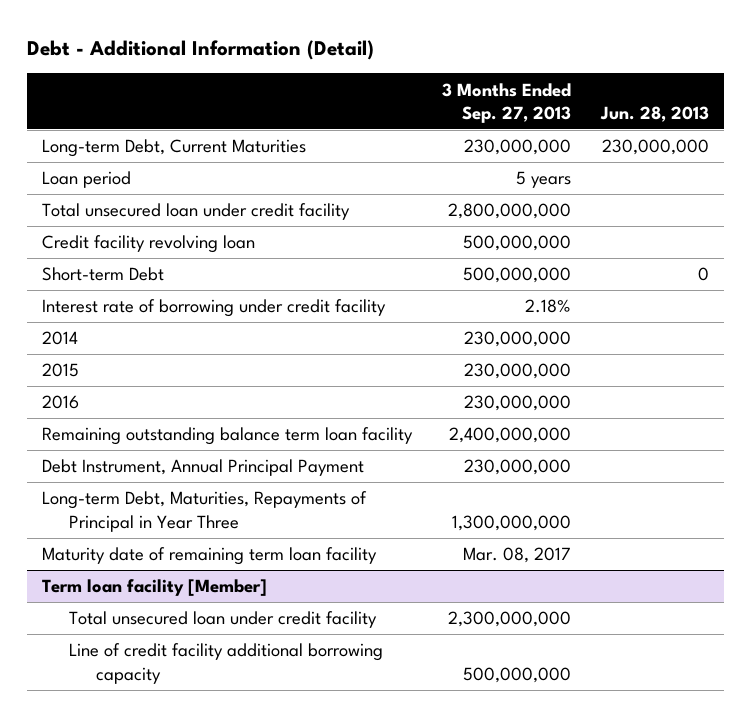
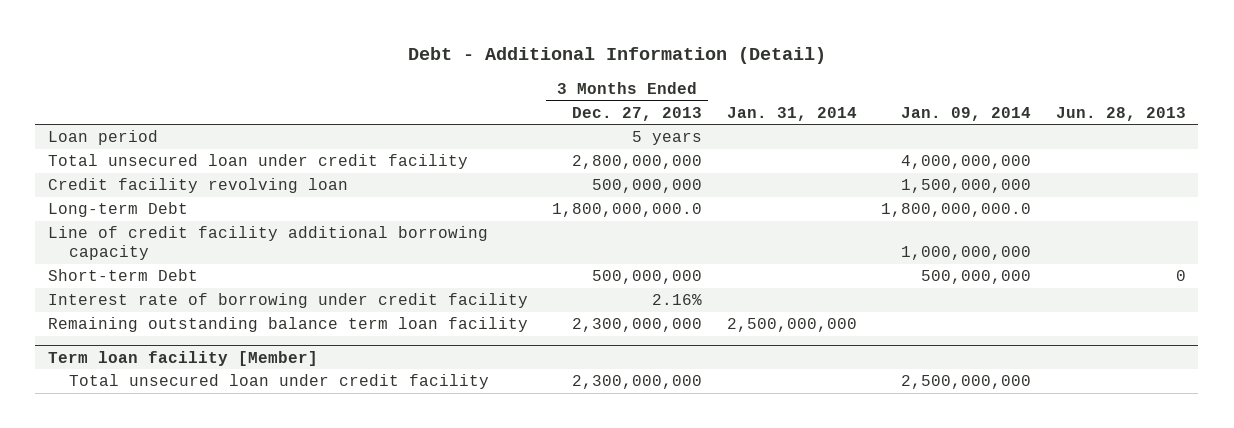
- | 3 Months Ended Sep. 27, 2013 | Jun. 28, 2013
+ | 3 Months Ended Dec. 27, 2013 | Jan. 31, 2014 | Jan. 09, 2014 | Jun. 28, 2013
- Long-term Debt, Current Maturities | 230,000,000 | 230,000,000
+ Long-term Debt | 1,800,000,000.0 | | 1,800,000,000.0 |
+ Line of credit facility additional borrowing capacity | | | 1,000,000,000 |
- 2014 | 230,000,000 |
- 2015 | 230,000,000 |
- 2016 | 230,000,000 |
- Debt Instrument, Annual Principal Payment | 230,000,000 |
- Long-term Debt, Maturities, Repayments of Principal in Year Three | 1,300,000,000 |
- Maturity date of remaining term loan facility | Mar. 08, 2017 |
@ Term loan facility [Member]
- Line of credit facility additional borrowing capacity | 500,000,000 |

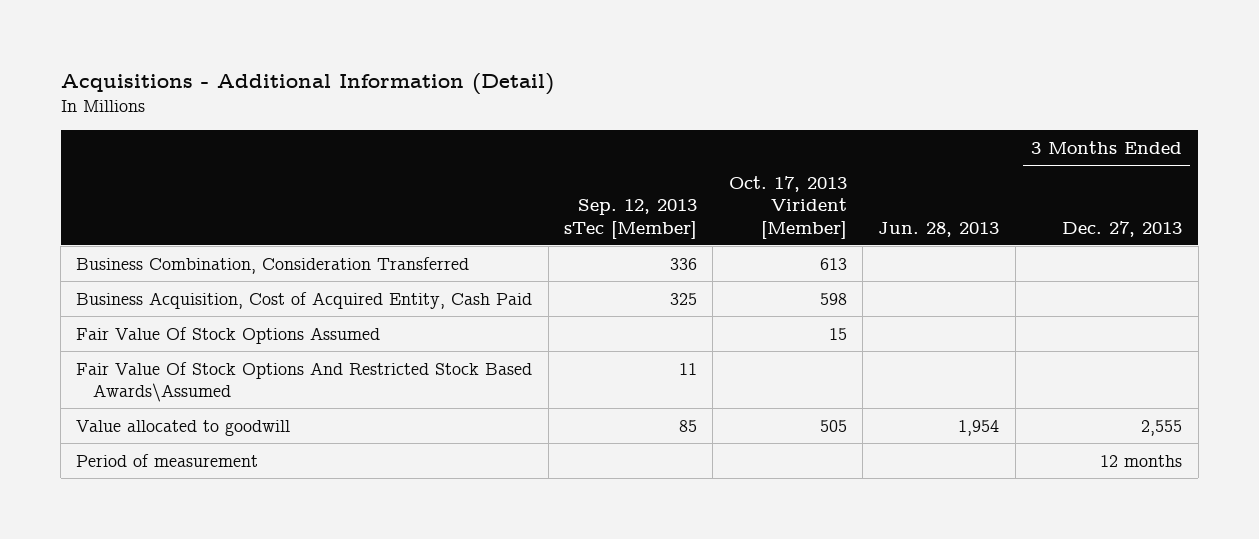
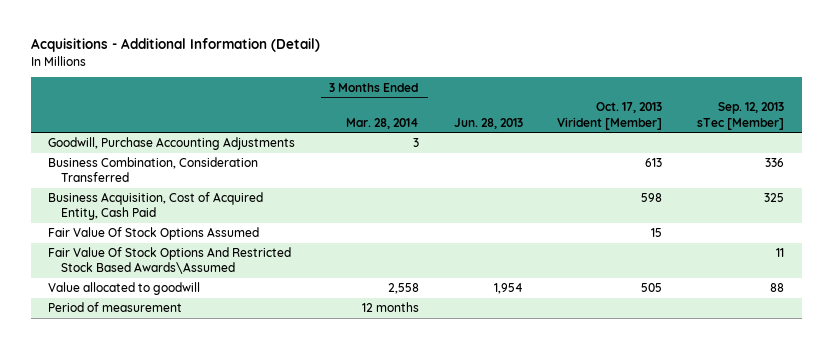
- | Sep. 12, 2013 sTec [Member] | Oct. 17, 2013 Virident [Member] | Jun. 28, 2013 | 3 Months Ended Dec. 27, 2013
+ | 3 Months Ended Mar. 28, 2014 | Jun. 28, 2013 | Oct. 17, 2013 Virident [Member] | Sep. 12, 2013 sTec [Member]
+ Goodwill, Purchase Accounting Adjustments | 3 | | |
- Value allocated to goodwill | 85 | 505 | 1,954 | 2,555
+ Value allocated to goodwill | 2,558 | 1,954 | 505 | 88

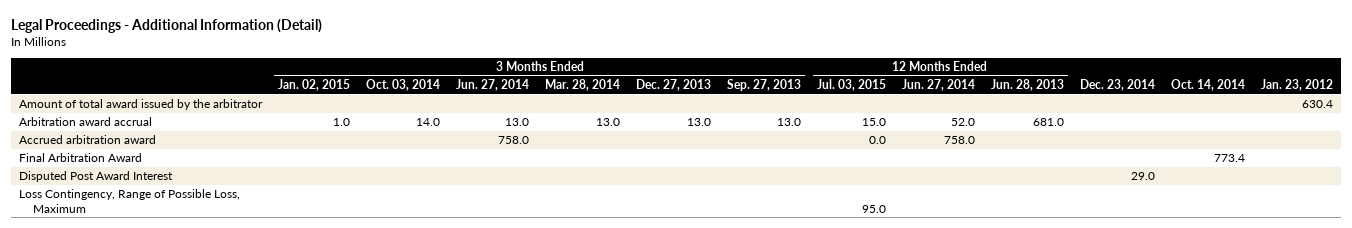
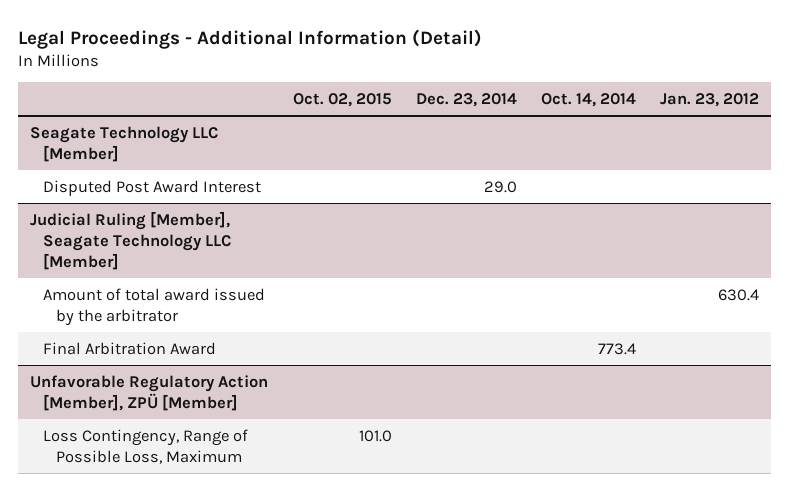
- | 3 Months Ended Jan. 02, 2015 | 3 Months Ended Oct. 03, 2014 | 3 Months Ended Jun. 27, 2014 | 3 Months Ended Mar. 28, 2014 | 3 Months Ended Dec. 27, 2013 | 3 Months Ended Sep. 27, 2013 | 12 Months Ended Jul. 03, 2015 | 12 Months Ended Jun. 27, 2014 | 12 Months Ended Jun. 28, 2013 | Dec. 23, 2014 | Oct. 14, 2014 | Jan. 23, 2012
+ | Oct. 02, 2015 | Dec. 23, 2014 | Oct. 14, 2014 | Jan. 23, 2012
+ Seagate Technology LLC [Member]
+ Disputed Post Award Interest | | 29.0 | |
+ Judicial Ruling [Member], Seagate Technology LLC [Member]
- Arbitration award accrual | 1.0 | 14.0 | 13.0 | 13.0 | 13.0 | 13.0 | 15.0 | 52.0 | 681.0 | | |
- Accrued arbitration award | | | 758.0 | | | | 0.0 | 758.0 | | | |
- Disputed Post Award Interest | | | | | | | | | | 29.0 | |
- Loss Contingency, Range of Possible Loss, Maximum | | | | | | | 95.0 | | | | |
+ Unfavorable Regulatory Action [Member], ZPÜ [Member]
+ Loss Contingency, Range of Possible Loss, Maximum | 101.0 | | |

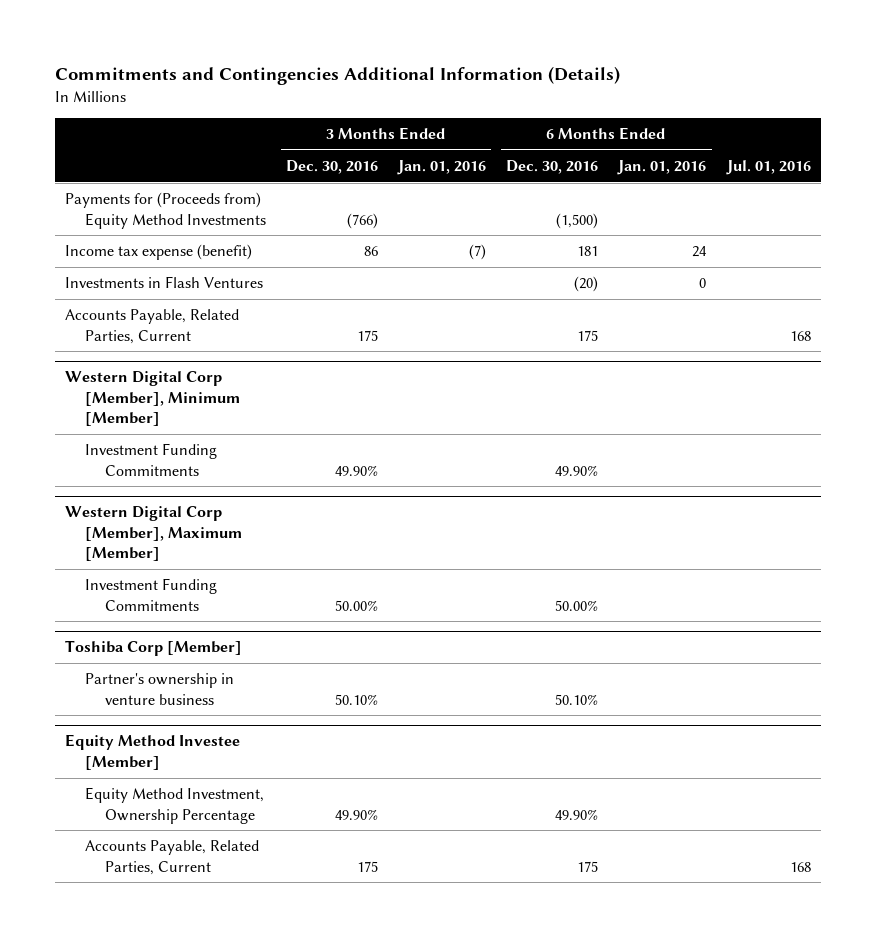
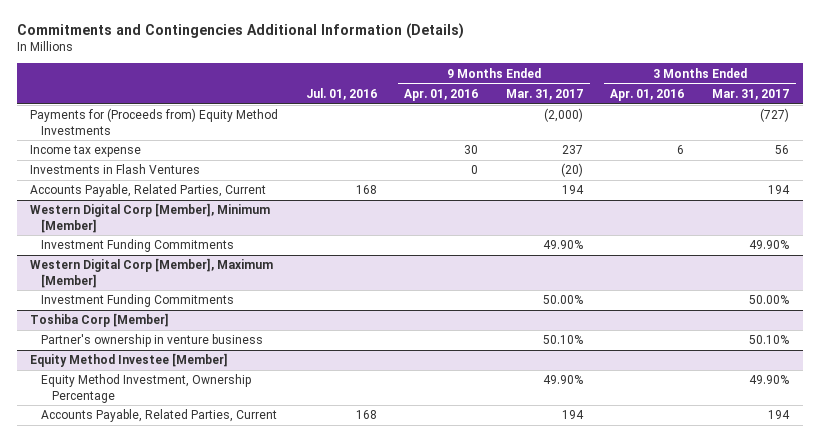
- | 3 Months Ended Dec. 30, 2016 | 3 Months Ended Jan. 01, 2016 | 6 Months Ended Dec. 30, 2016 | 6 Months Ended Jan. 01, 2016 | Jul. 01, 2016
+ | Jul. 01, 2016 | 9 Months Ended Apr. 01, 2016 | 9 Months Ended Mar. 31, 2017 | 3 Months Ended Apr. 01, 2016 | 3 Months Ended Mar. 31, 2017
- Income tax expense (benefit) | 86 | (7) | 181 | 24 |
+ Income tax expense | | 30 | 237 | 6 | 56

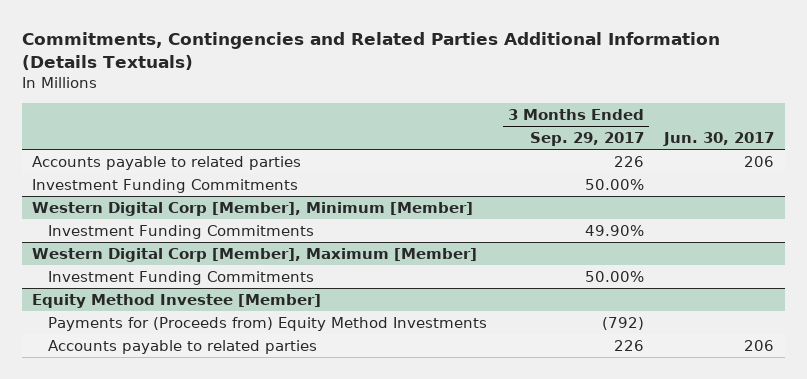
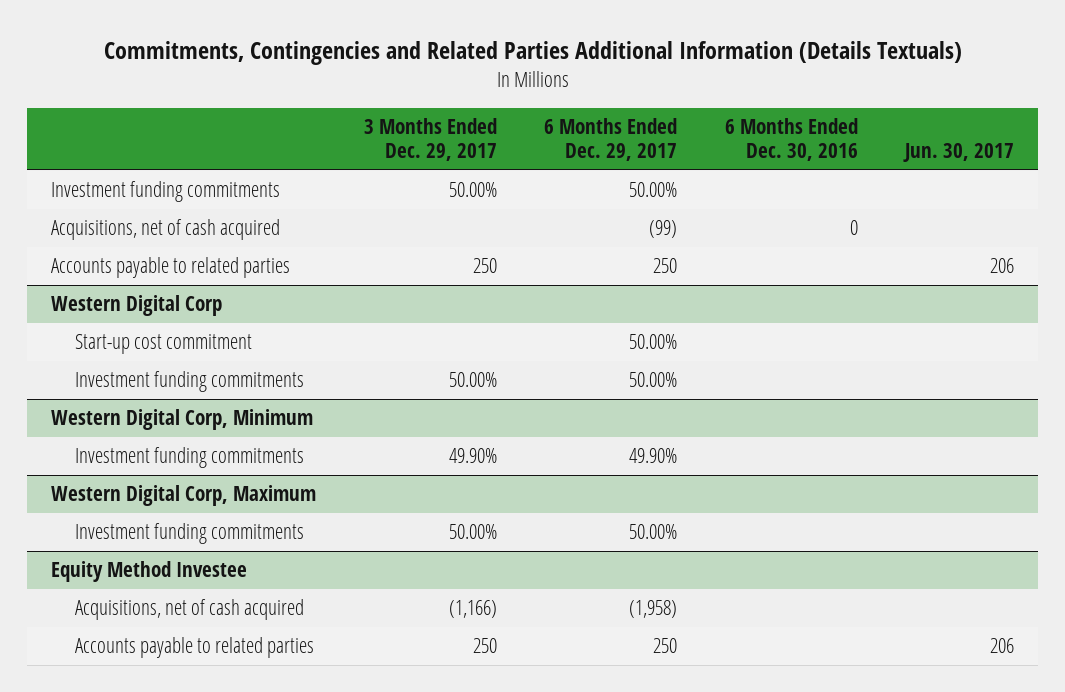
- | 3 Months Ended Sep. 29, 2017 | Jun. 30, 2017
+ | 3 Months Ended Dec. 29, 2017 | 6 Months Ended Dec. 29, 2017 | 6 Months Ended Dec. 30, 2016 | Jun. 30, 2017
+ Investment funding commitments | 50.00% | 50.00% | |
+ Acquisitions, net of cash acquired | | (99) | 0 |
- Investment Funding Commitments | 50.00% |
- Western Digital Corp [Member], Minimum [Member]
- Investment Funding Commitments | 49.90% |
- Western Digital Corp [Member], Maximum [Member]
- Investment Funding Commitments | 50.00% |
- Equity Method Investee [Member]
- Payments for (Proceeds from) Equity Method Investments | (792) |
+ Western Digital Corp
+ Start-up cost commitment | | 50.00% | |
+ Investment funding commitments | 50.00% | 50.00% | |
+ Western Digital Corp, Minimum
+ Investment funding commitments | 49.90% | 49.90% | |
+ Western Digital Corp, Maximum
+ Investment funding commitments | 50.00% | 50.00% | |
+ Equity Method Investee
+ Acquisitions, net of cash acquired | (1,166) | (1,958) | |

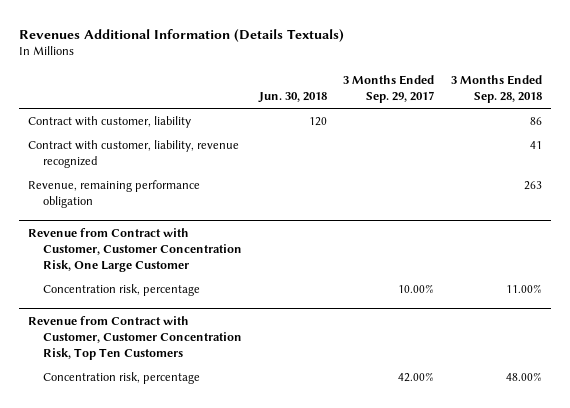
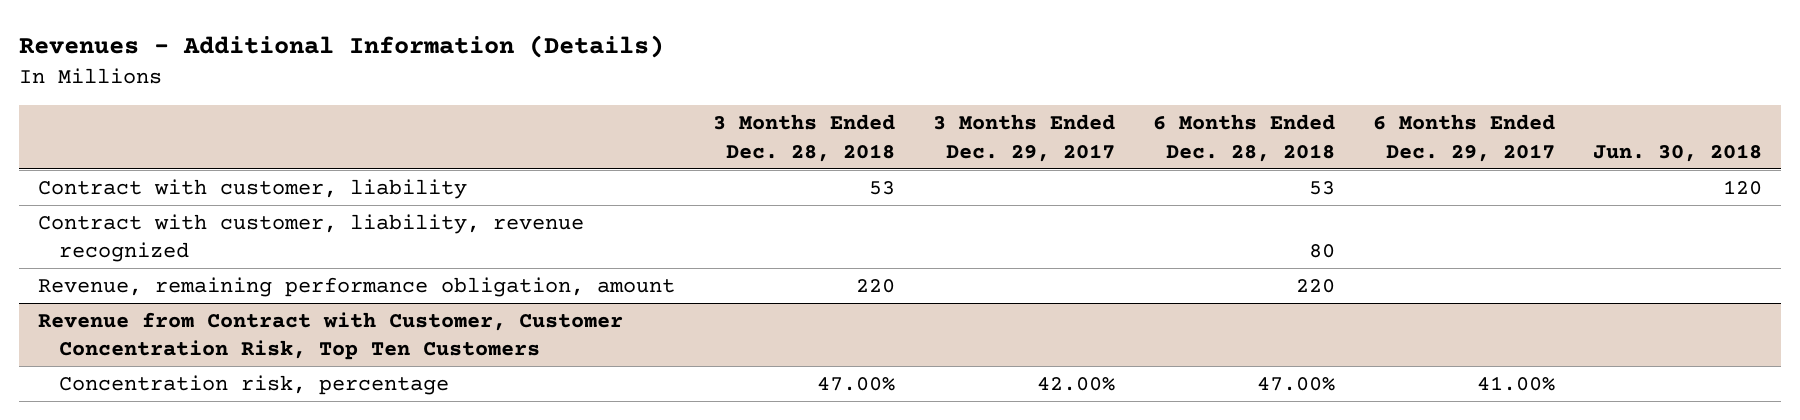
- Revenues Additional Information (Details Textuals)
+ Revenues - Additional Information (Details)
- | Jun. 30, 2018 | 3 Months Ended Sep. 29, 2017 | 3 Months Ended Sep. 28, 2018
+ | 3 Months Ended Dec. 28, 2018 | 3 Months Ended Dec. 29, 2017 | 6 Months Ended Dec. 28, 2018 | 6 Months Ended Dec. 29, 2017 | Jun. 30, 2018
- Revenue, remaining performance obligation | | | 263
- Revenue from Contract with Customer, Customer Concentration Risk, One Large Customer
- Concentration risk, percentage | | 10.00% | 11.00%
+ Revenue, remaining performance obligation, amount | 220 | | 220 | |

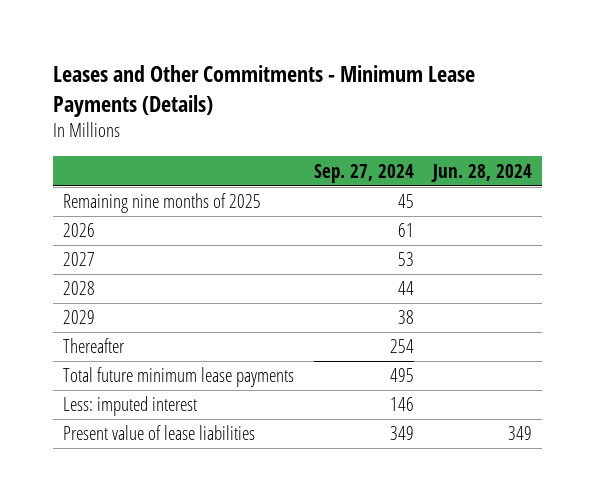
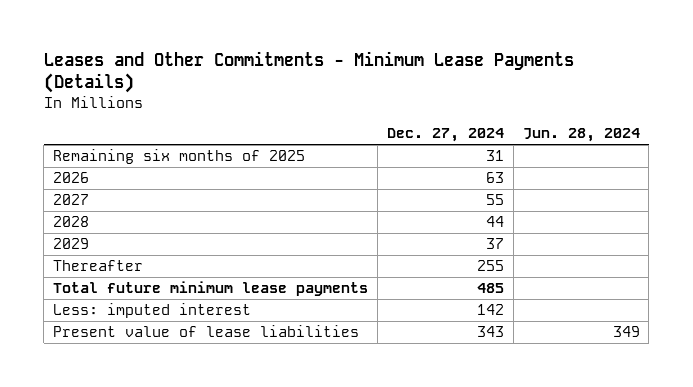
- | Sep. 27, 2024 | Jun. 28, 2024
+ | Dec. 27, 2024 | Jun. 28, 2024
- Remaining nine months of 2025 | 45 |
+ Remaining six months of 2025 | 31 |

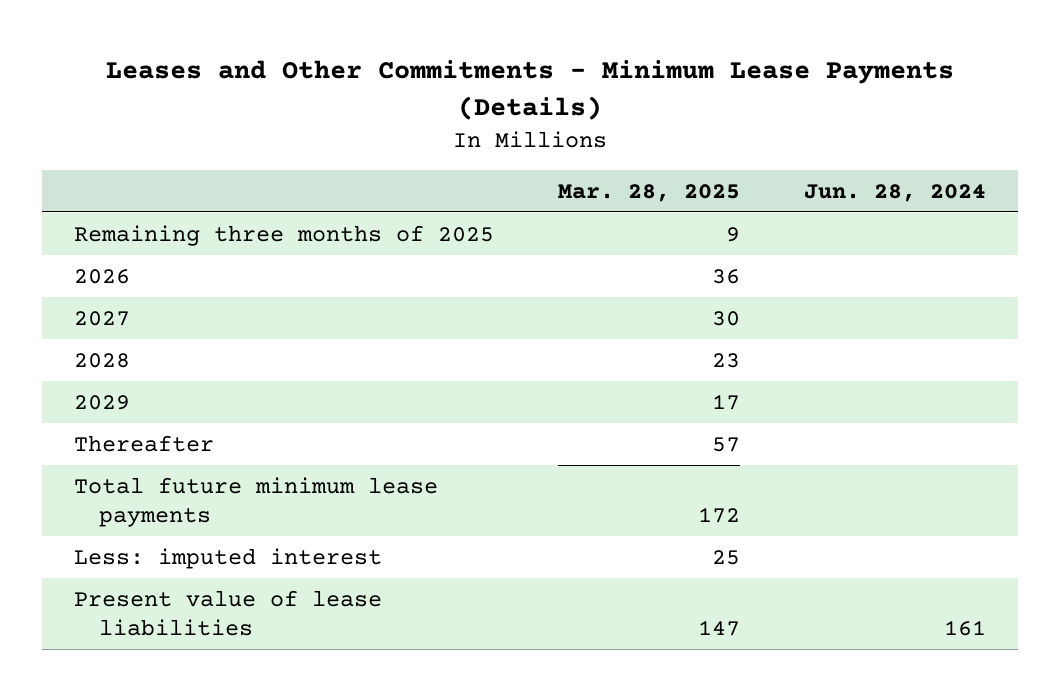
- | Dec. 27, 2024 | Jun. 28, 2024
+ | Mar. 28, 2025 | Jun. 28, 2024
- Remaining six months of 2025 | 31 |
+ Remaining three months of 2025 | 9 |
- Present value of lease liabilities | 343 | 349
+ Present value of lease liabilities | 147 | 161

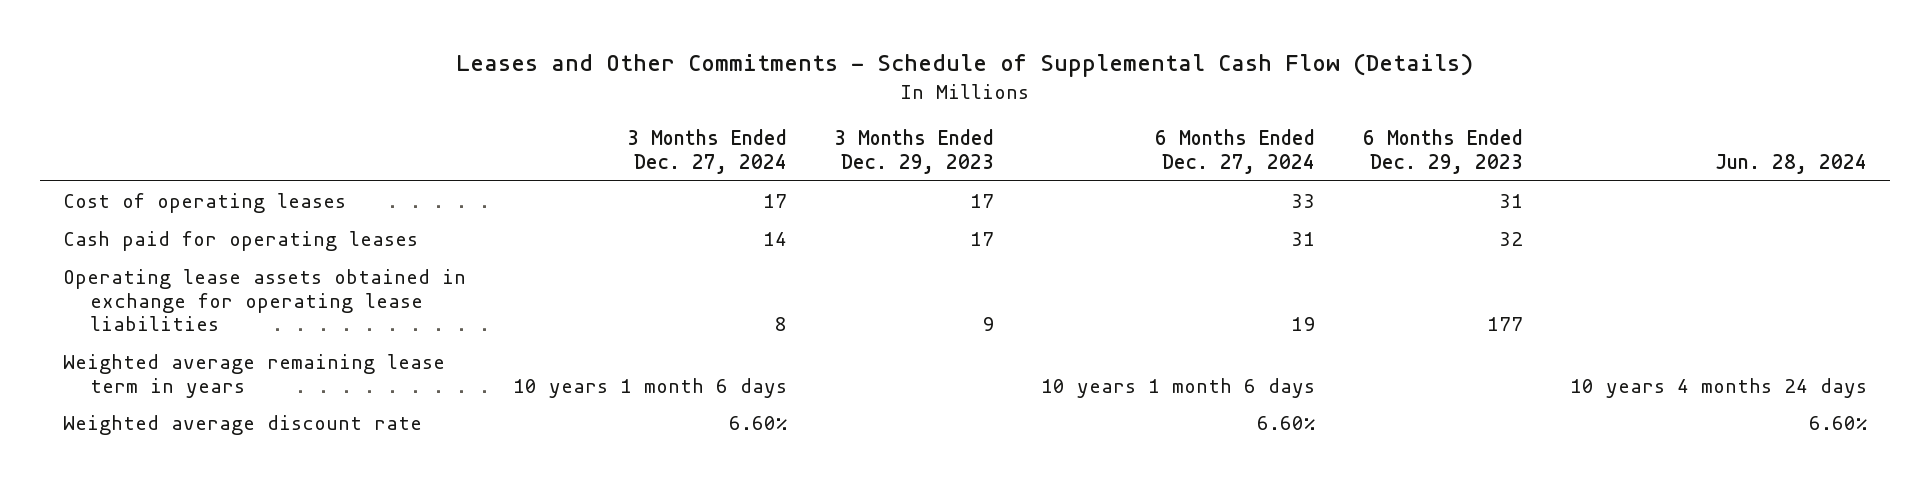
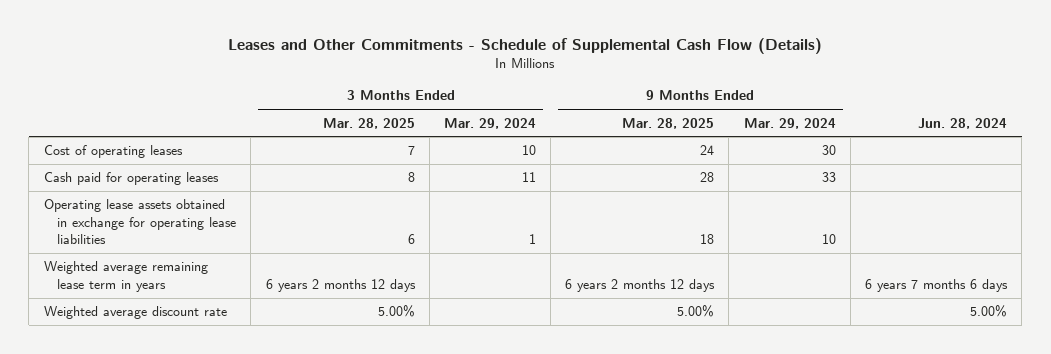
- | 3 Months Ended Dec. 27, 2024 | 3 Months Ended Dec. 29, 2023 | 6 Months Ended Dec. 27, 2024 | 6 Months Ended Dec. 29, 2023 | Jun. 28, 2024
+ | 3 Months Ended Mar. 28, 2025 | 3 Months Ended Mar. 29, 2024 | 9 Months Ended Mar. 28, 2025 | 9 Months Ended Mar. 29, 2024 | Jun. 28, 2024
- Weighted average remaining lease term in years | 10 years 1 month 6 days | | 10 years 1 month 6 days | | 10 years 4 months 24 days
- Weighted average discount rate | 6.60% | | 6.60% | | 6.60%
+ Weighted average remaining lease term in years | 6 years 2 months 12 days | | 6 years 2 months 12 days | | 6 years 7 months 6 days
+ Weighted average discount rate | 5.00% | | 5.00% | | 5.00%

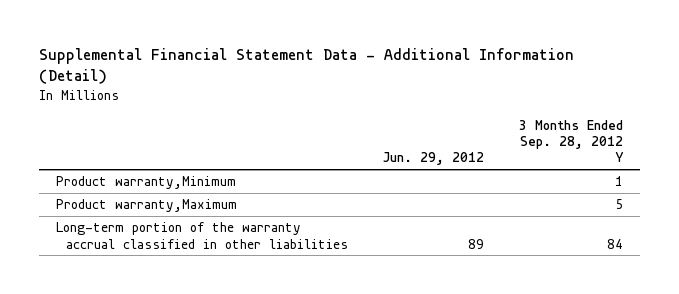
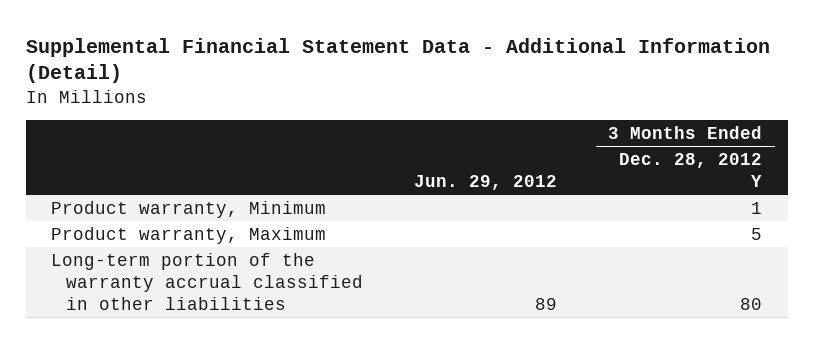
- | Jun. 29, 2012 | 3 Months Ended Sep. 28, 2012 Y
+ | Jun. 29, 2012 | 3 Months Ended Dec. 28, 2012 Y
- Product warranty,Minimum | | 1
- Product warranty,Maximum | | 5
+ Product warranty, Minimum | | 1
+ Product warranty, Maximum | | 5

